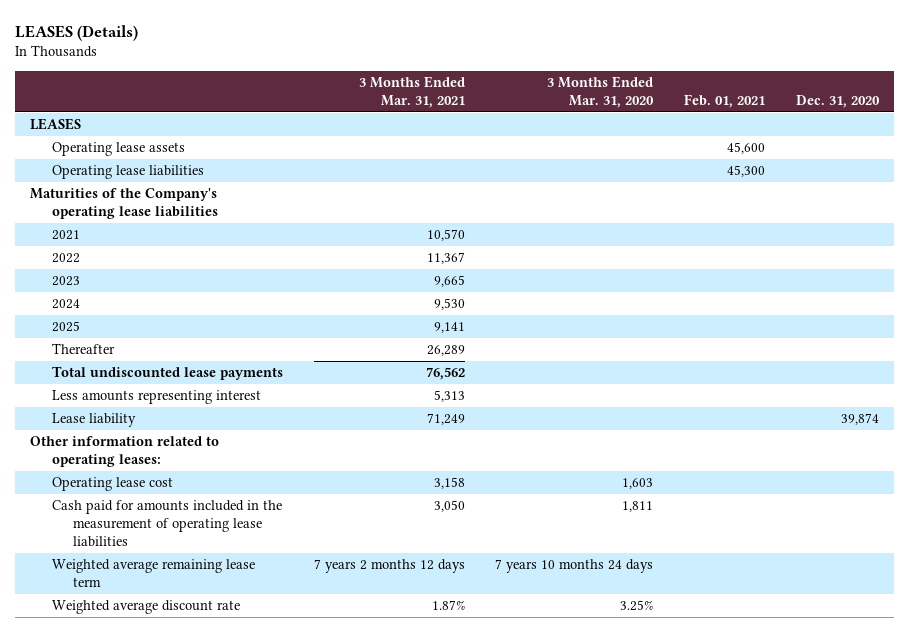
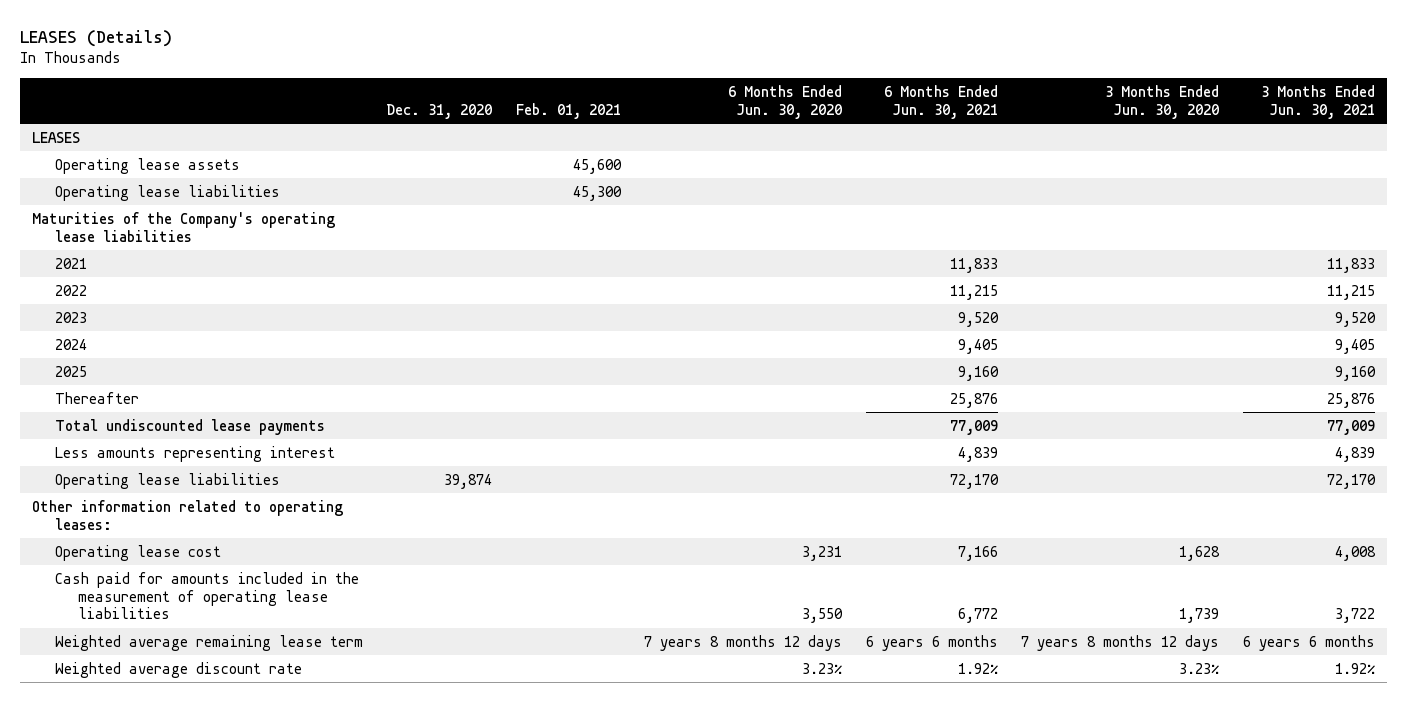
- | 3 Months Ended Mar. 31, 2021 | 3 Months Ended Mar. 31, 2020 | Feb. 01, 2021 | Dec. 31, 2020
+ | Dec. 31, 2020 | Feb. 01, 2021 | 6 Months Ended Jun. 30, 2020 | 6 Months Ended Jun. 30, 2021 | 3 Months Ended Jun. 30, 2020 | 3 Months Ended Jun. 30, 2021
- Lease liability | 71,249 | | | 39,874
+ Operating lease liabilities | 39,874 | | | 72,170 | | 72,170

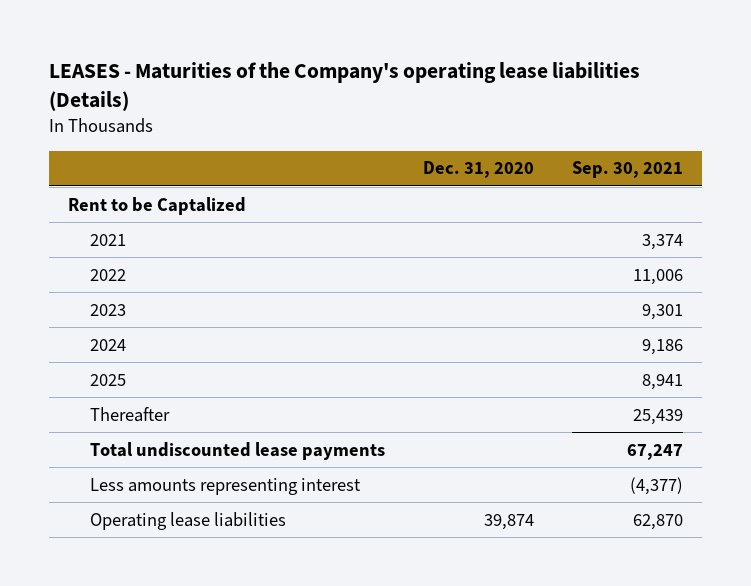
- LEASES (Details)
+ LEASES - Maturities of the Company's operating lease liabilities (Details)
- | Dec. 31, 2020 | Feb. 01, 2021 | 6 Months Ended Jun. 30, 2020 | 6 Months Ended Jun. 30, 2021 | 3 Months Ended Jun. 30, 2020 | 3 Months Ended Jun. 30, 2021
+ | Dec. 31, 2020 | Sep. 30, 2021
- LEASES
- Operating lease assets | | 45,600 | | | |
- Operating lease liabilities | | 45,300 | | | |
- Maturities of the Company's operating lease liabilities
+ Rent to be Captalized
- Other information related to operating leases:
- Operating lease cost | | | 3,231 | 7,166 | 1,628 | 4,008
- Cash paid for amounts included in the measurement of operating lease liabilities | | | 3,550 | 6,772 | 1,739 | 3,722
- Weighted average remaining lease term | | | 7 years 8 months 12 days | 6 years 6 months | 7 years 8 months 12 days | 6 years 6 months
- Weighted average discount rate | | | 3.23% | 1.92% | 3.23% | 1.92%

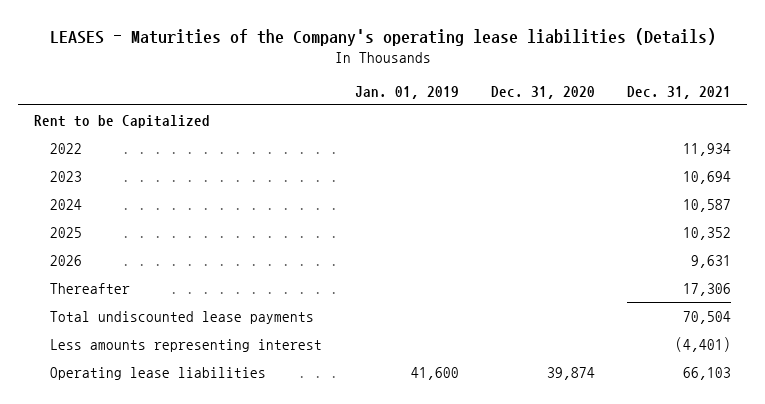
- | Dec. 31, 2020 | Sep. 30, 2021
+ | Jan. 01, 2019 | Dec. 31, 2020 | Dec. 31, 2021
- Rent to be Captalized
- 2021 | | 3,374
+ Rent to be Capitalized
+ 2026 | | | 9,631

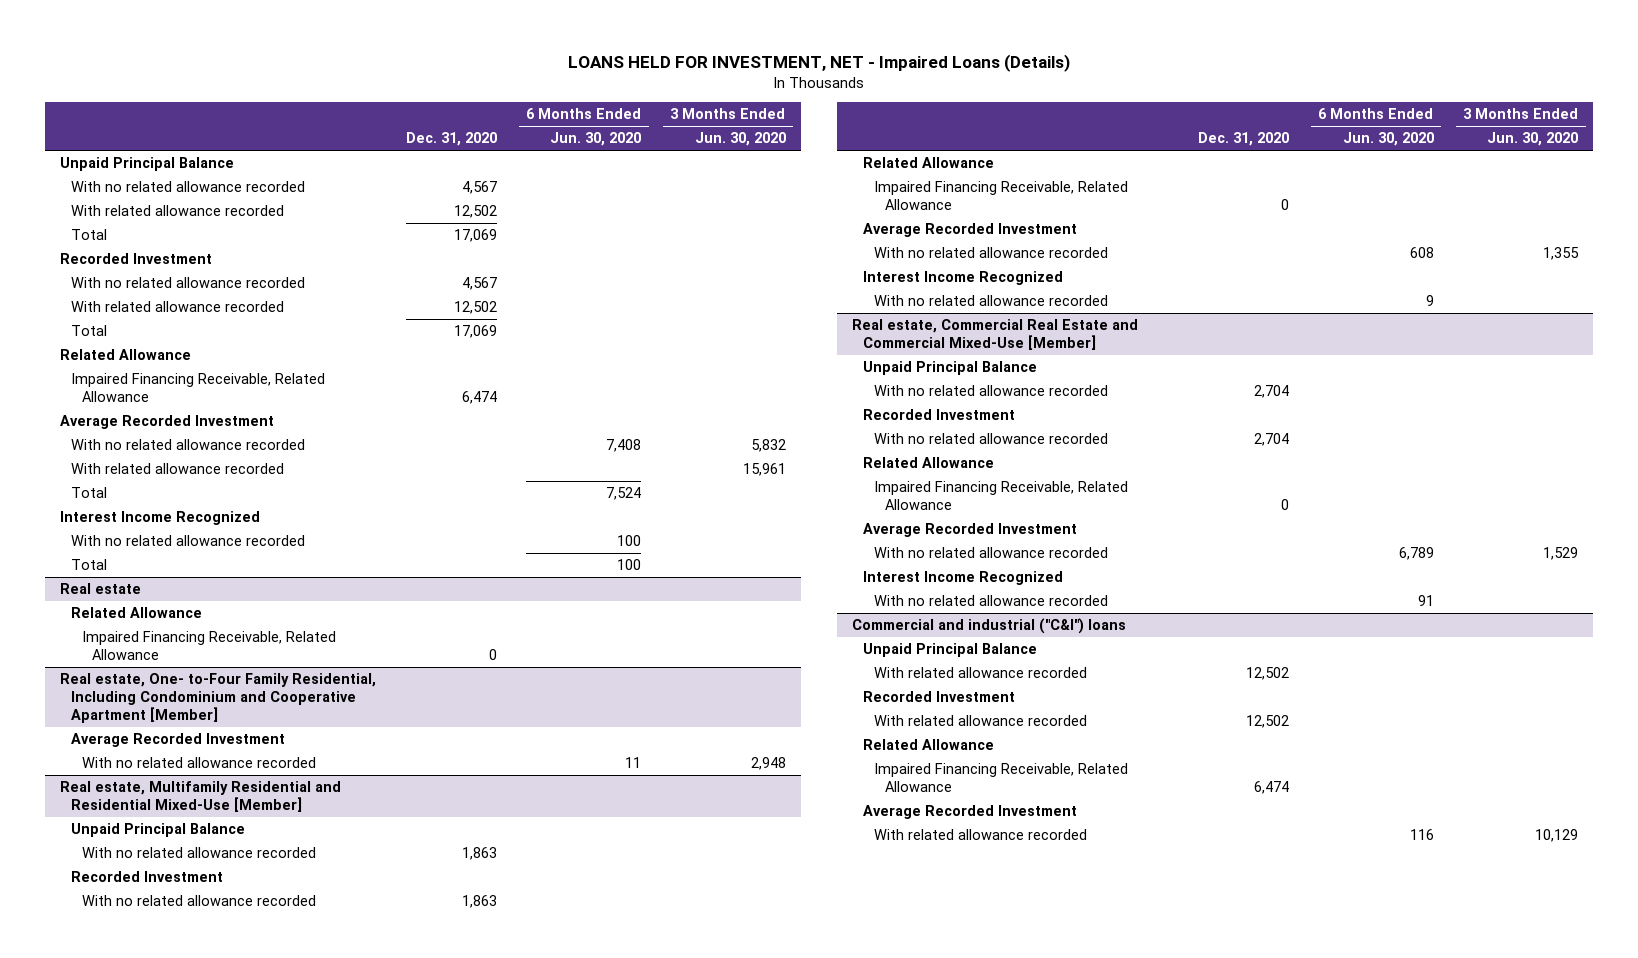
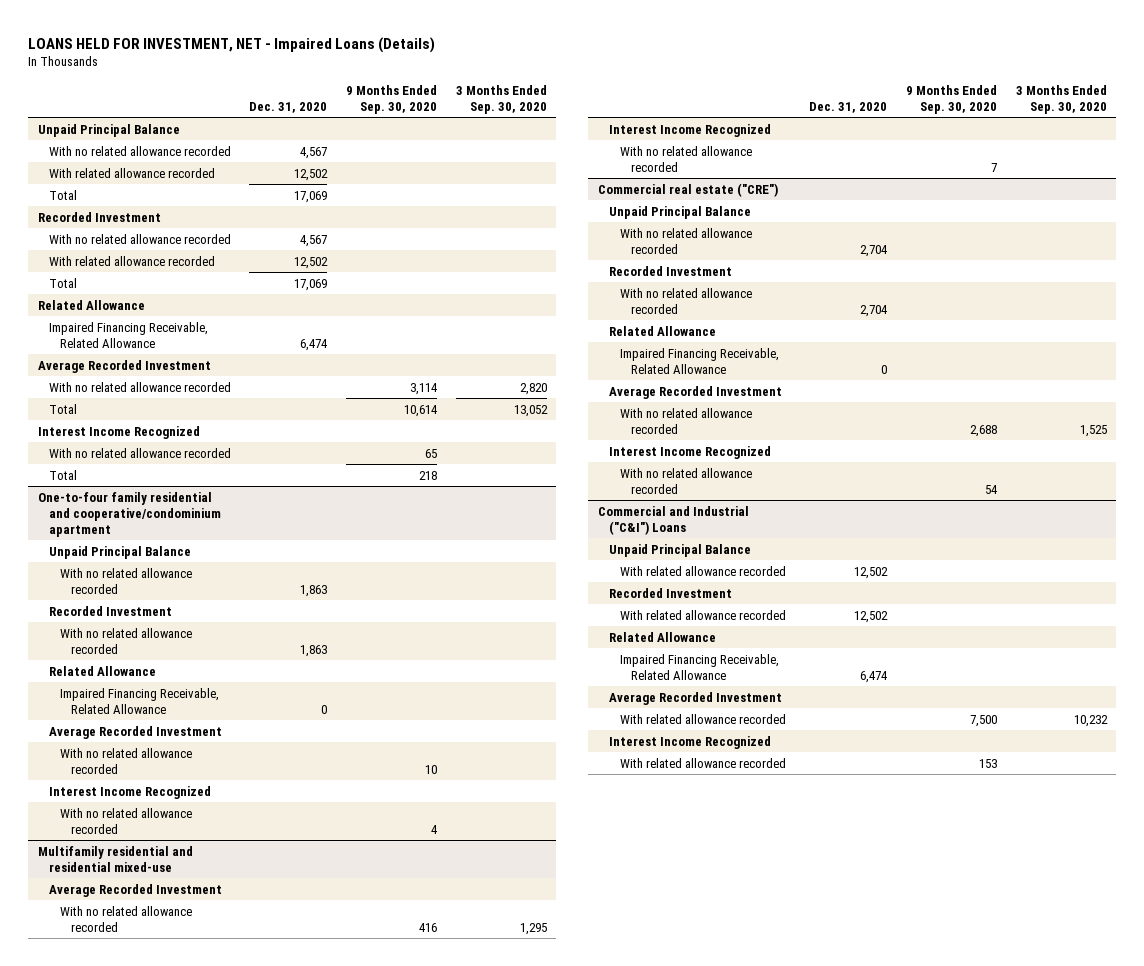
- | Dec. 31, 2020 | 6 Months Ended Jun. 30, 2020 | 3 Months Ended Jun. 30, 2020
+ | Dec. 31, 2020 | 9 Months Ended Sep. 30, 2020 | 3 Months Ended Sep. 30, 2020
- With related allowance recorded | | | 15,961
- Real estate
- Related Allowance
- Impaired Financing Receivable, Related Allowance | 0 | |
- Real estate, One- to-Four Family Residential, Including Condominium and Cooperative Apartment [Member]
- Average Recorded Investment
- With no related allowance recorded | | 11 | 2,948
- Real estate, Multifamily Residential and Residential Mixed-Use [Member]
+ One-to-four family residential and cooperative/condominium apartment
- Real estate, Commercial Real Estate and Commercial Mixed-Use [Member]
+ Multifamily residential and residential mixed-use
+ Average Recorded Investment
+ With no related allowance recorded | | 416 | 1,295
+ Interest Income Recognized
+ With no related allowance recorded | | 7 |
+ Commercial real estate ("CRE")
- Commercial and industrial ("C&I") loans
+ Commercial and Industrial ("C&I") Loans
+ Interest Income Recognized
+ With related allowance recorded | | 153 |

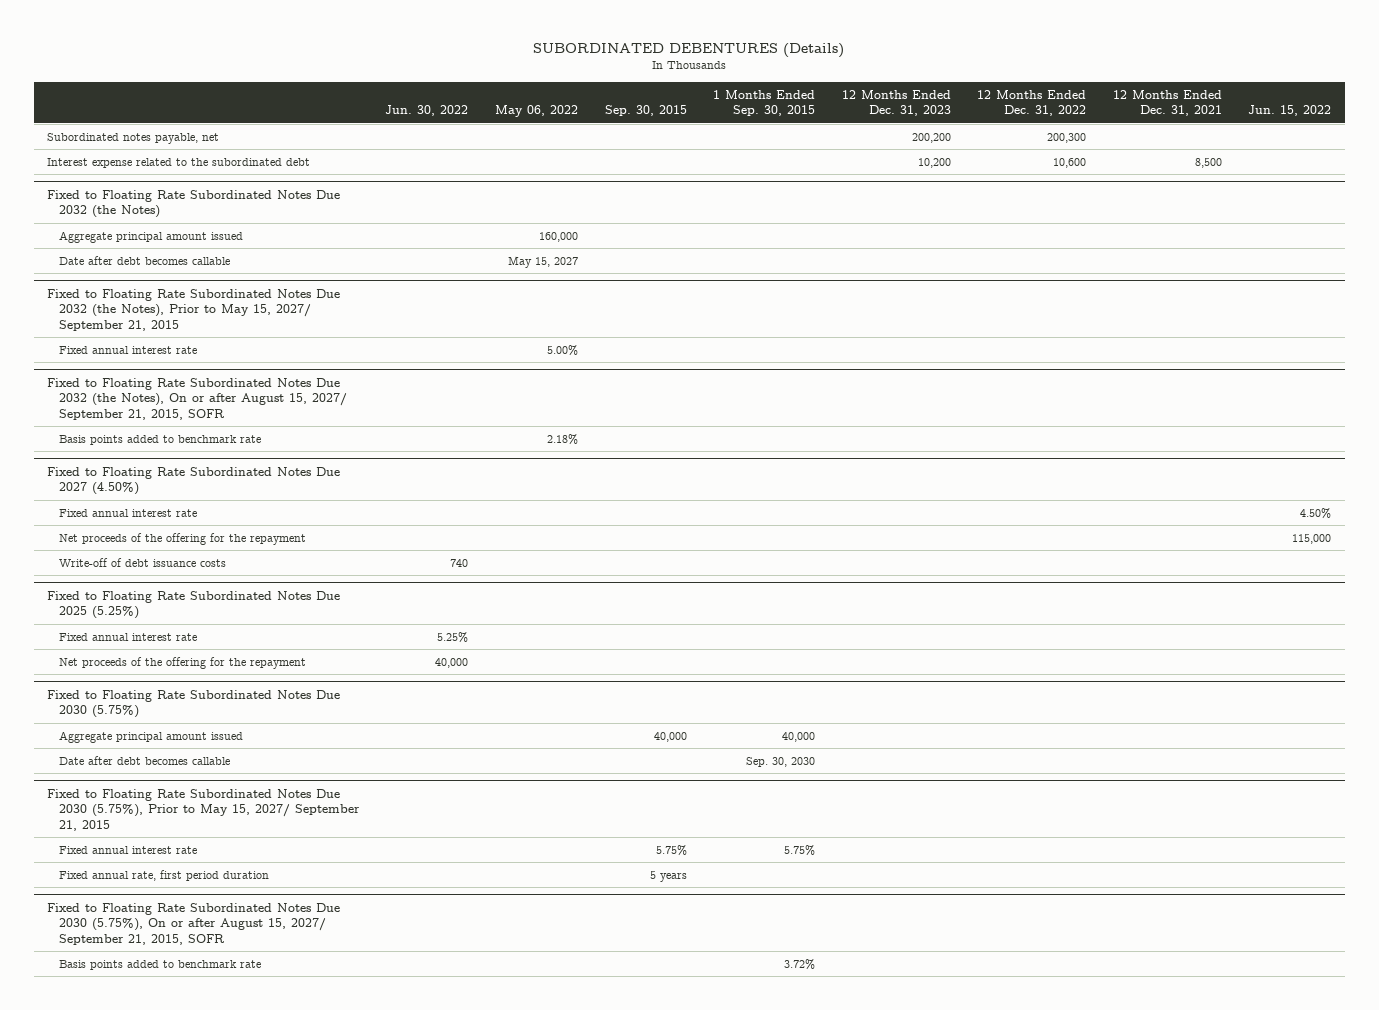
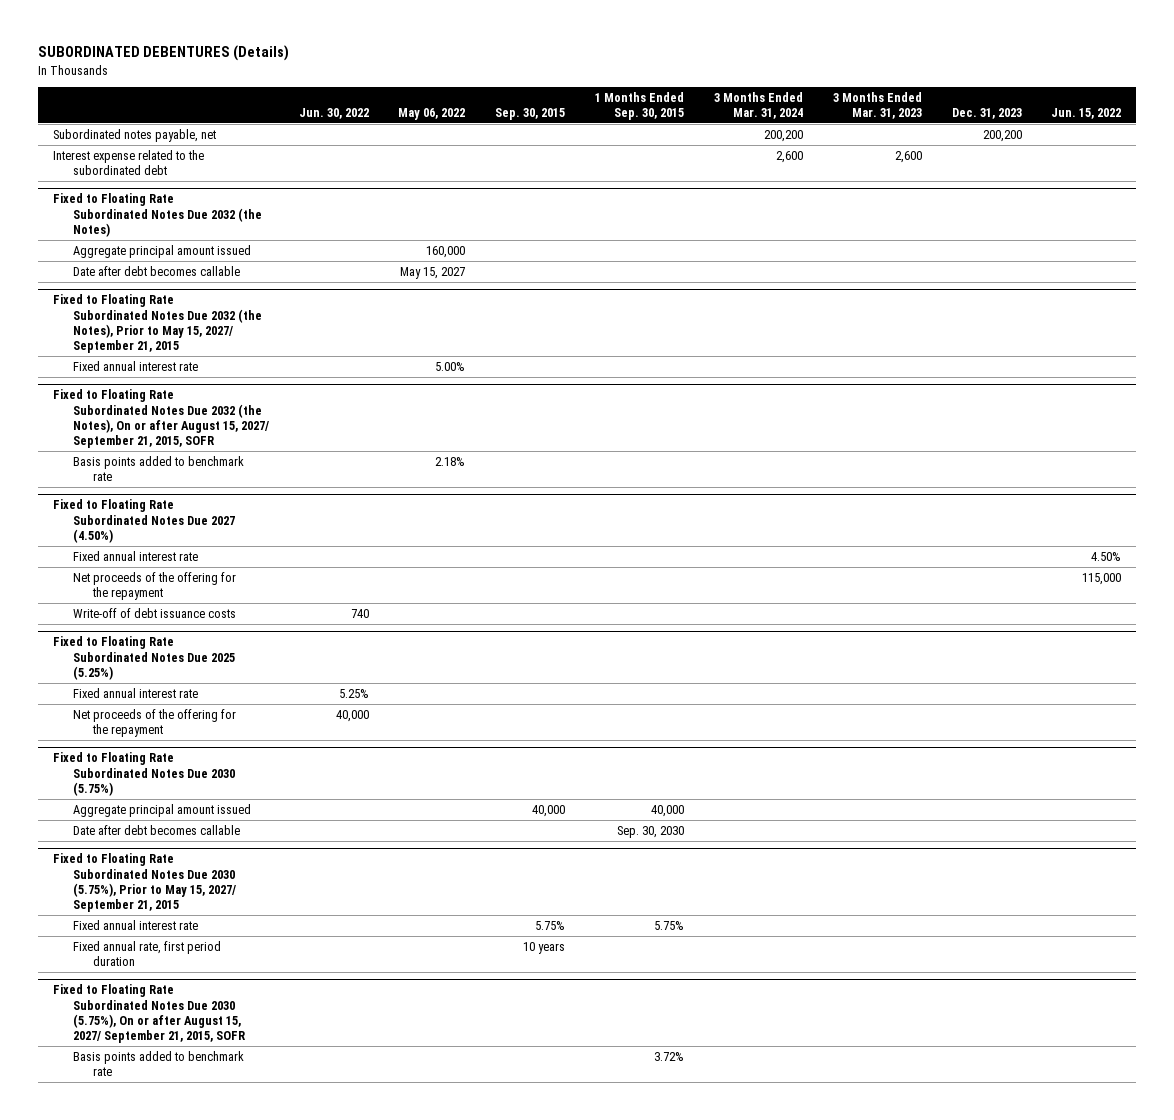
- | Jun. 30, 2022 | May 06, 2022 | Sep. 30, 2015 | 1 Months Ended Sep. 30, 2015 | 12 Months Ended Dec. 31, 2023 | 12 Months Ended Dec. 31, 2022 | 12 Months Ended Dec. 31, 2021 | Jun. 15, 2022
+ | Jun. 30, 2022 | May 06, 2022 | Sep. 30, 2015 | 1 Months Ended Sep. 30, 2015 | 3 Months Ended Mar. 31, 2024 | 3 Months Ended Mar. 31, 2023 | Dec. 31, 2023 | Jun. 15, 2022
@ Fixed to Floating Rate Subordinated Notes Due 2030 (5.75%), Prior to May 15, 2027/ September 21, 2015
- Fixed annual rate, first period duration | | | 5 years | | | | |
+ Fixed annual rate, first period duration | | | 10 years | | | | |

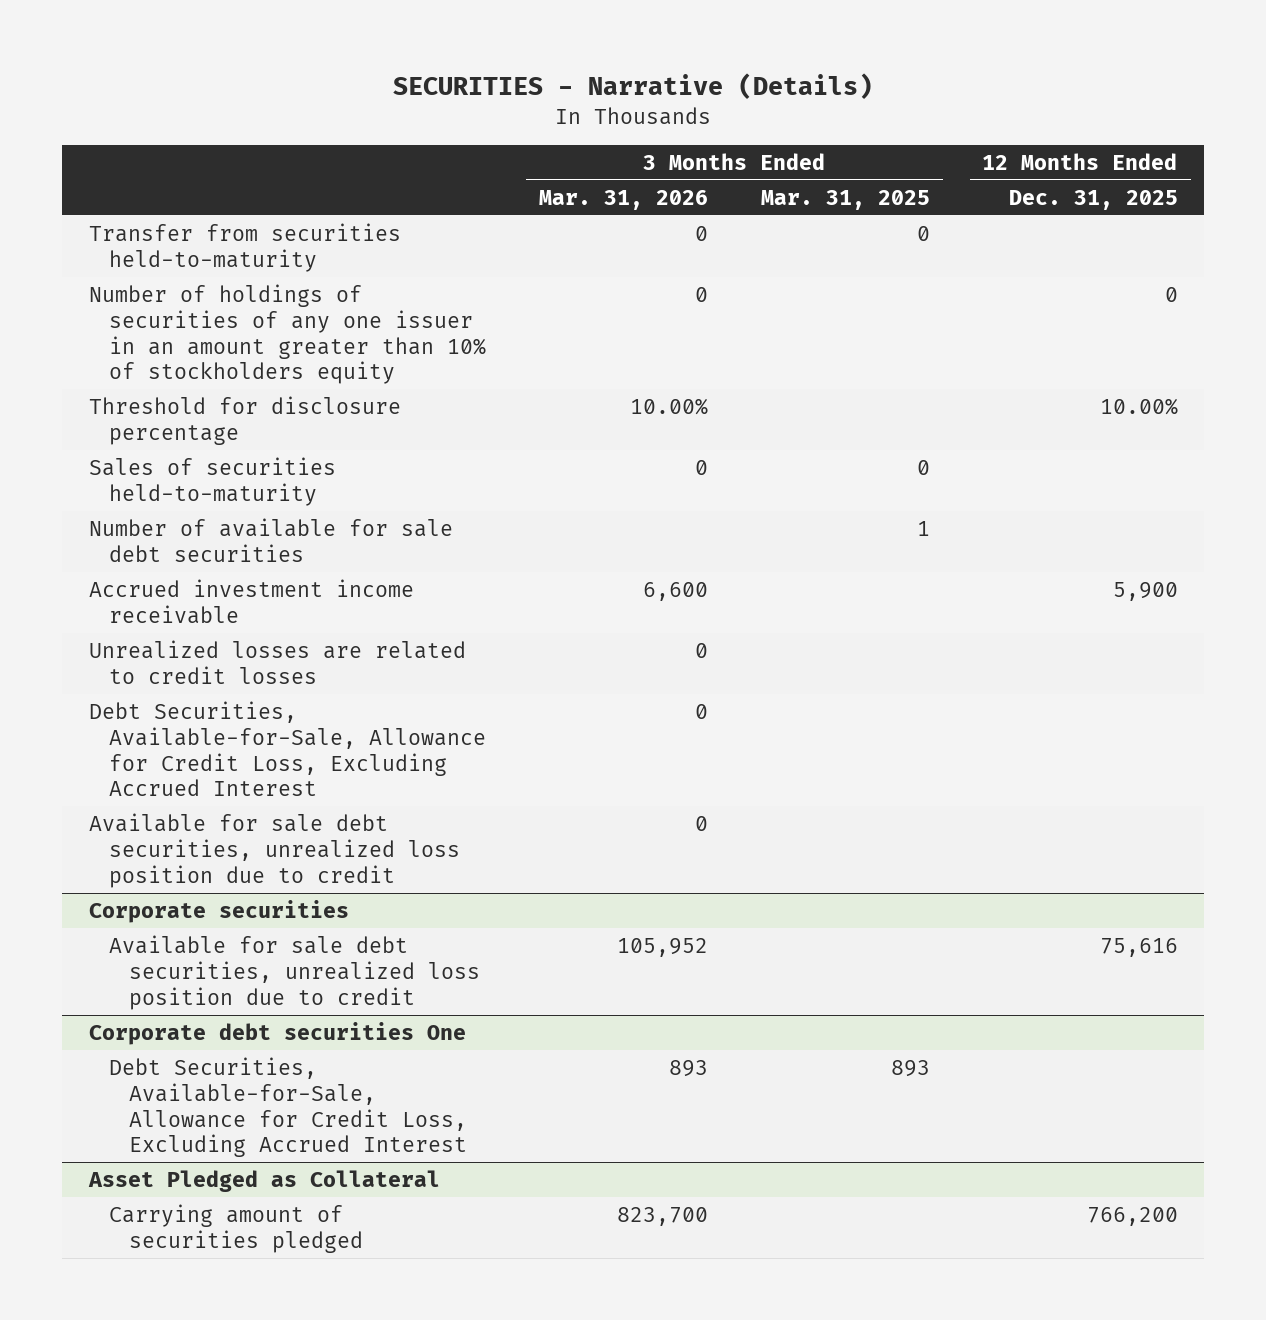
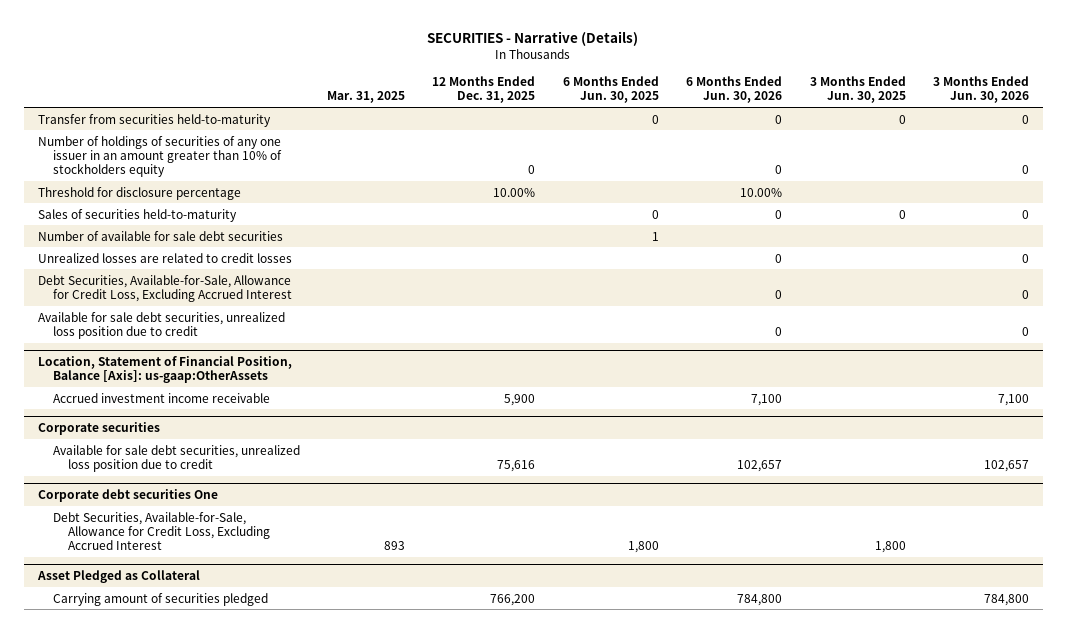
- | 3 Months Ended Mar. 31, 2026 | 3 Months Ended Mar. 31, 2025 | 12 Months Ended Dec. 31, 2025
+ | Mar. 31, 2025 | 12 Months Ended Dec. 31, 2025 | 6 Months Ended Jun. 30, 2025 | 6 Months Ended Jun. 30, 2026 | 3 Months Ended Jun. 30, 2025 | 3 Months Ended Jun. 30, 2026
- Accrued investment income receivable | 6,600 | | 5,900
+ Location, Statement of Financial Position, Balance [Axis]: us-gaap:OtherAssets
+ Accrued investment income receivable | | 5,900 | | 7,100 | | 7,100

